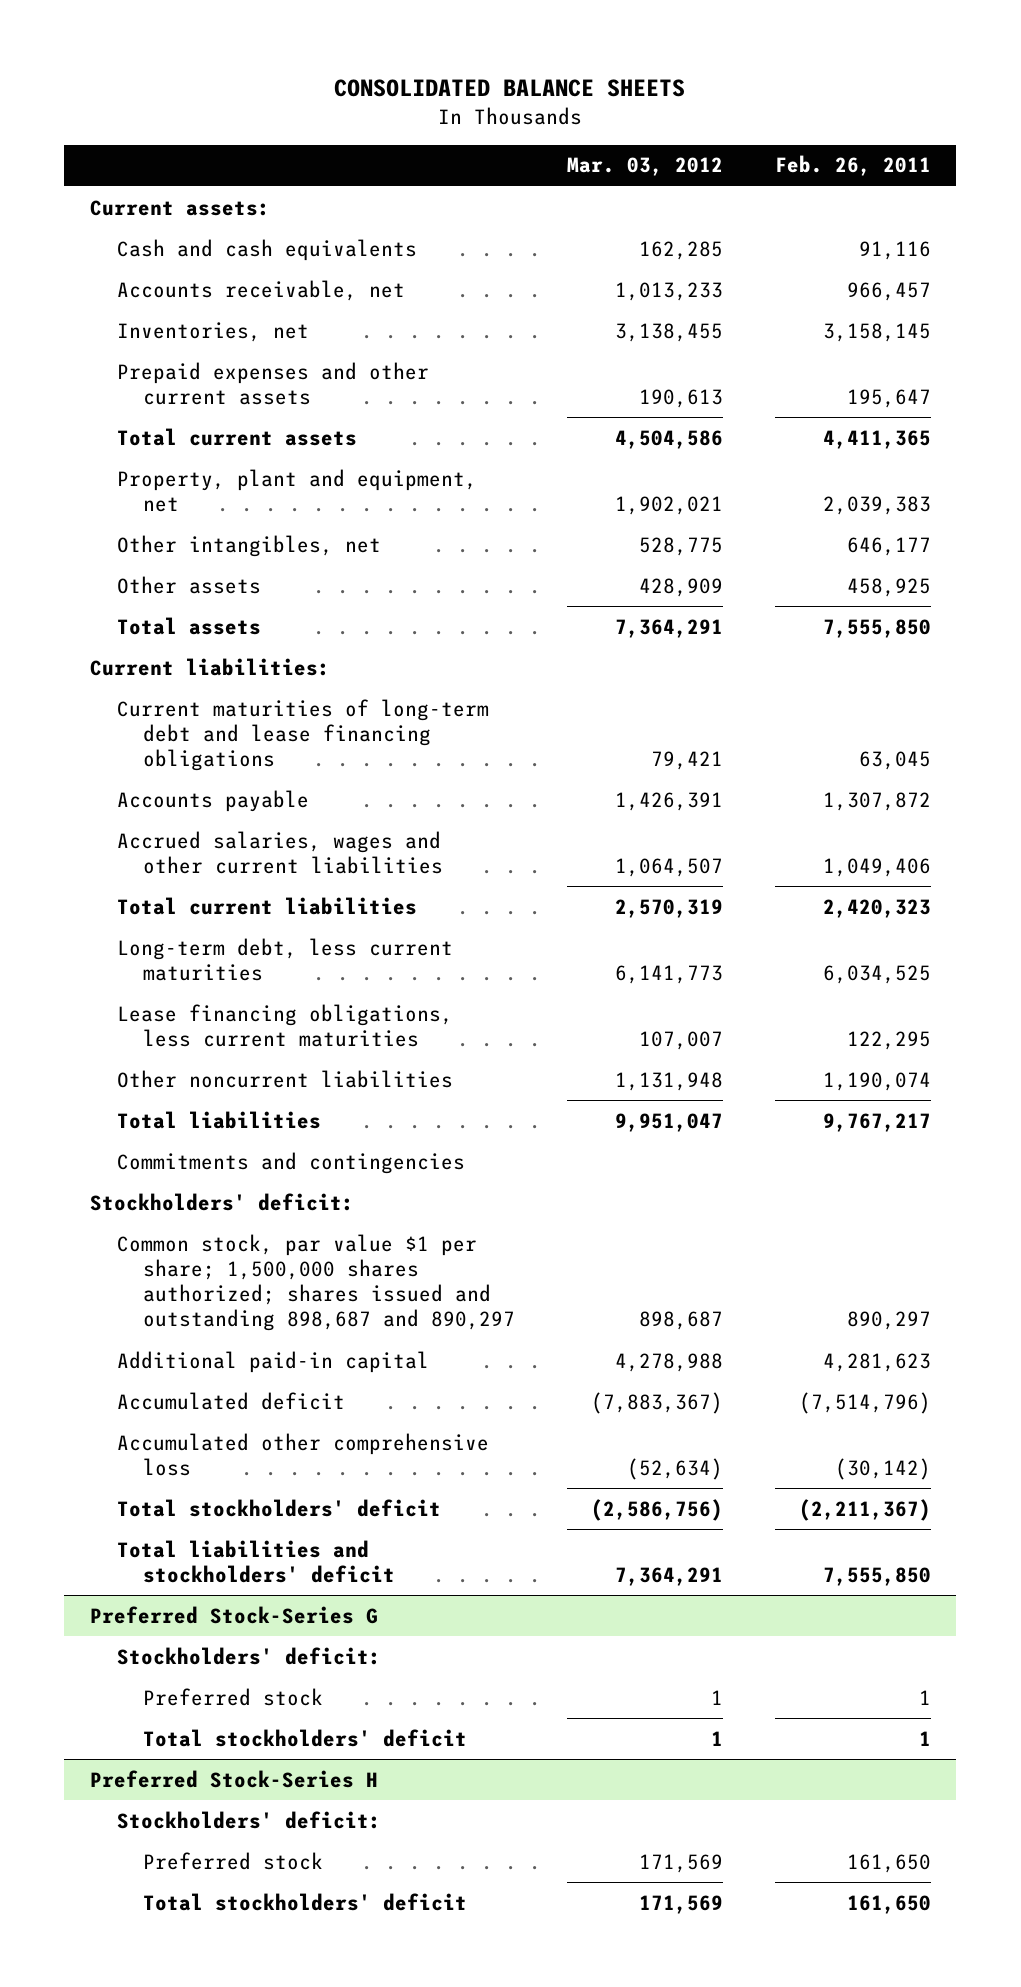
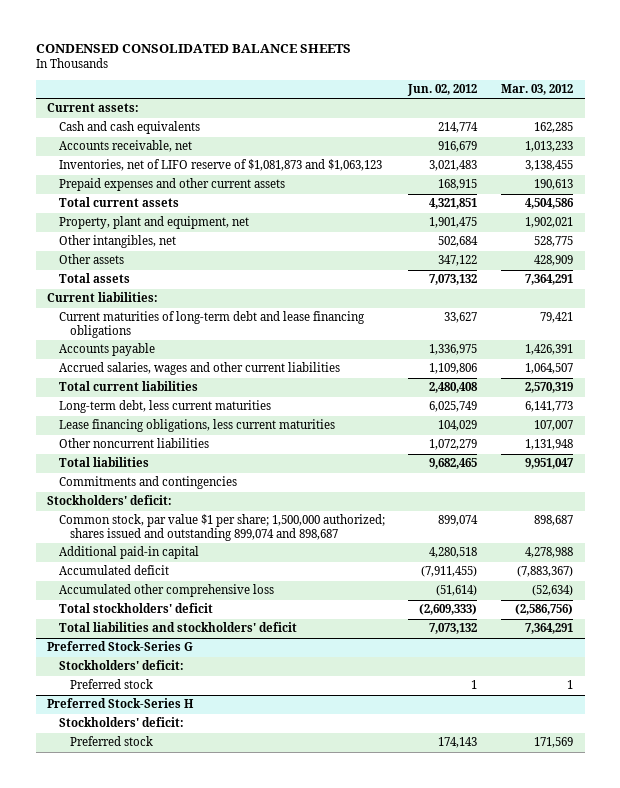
- CONSOLIDATED BALANCE SHEETS
+ CONDENSED CONSOLIDATED BALANCE SHEETS
- | Mar. 03, 2012 | Feb. 26, 2011
+ | Jun. 02, 2012 | Mar. 03, 2012
- Inventories, net | 3,138,455 | 3,158,145
+ Inventories, net of LIFO reserve of $1,081,873 and $1,063,123 | 3,021,483 | 3,138,455
- Common stock, par value $1 per share; 1,500,000 shares authorized; shares issued and outstanding 898,687 and 890,297 | 898,687 | 890,297
+ Common stock, par value $1 per share; 1,500,000 authorized; shares issued and outstanding 899,074 and 898,687 | 899,074 | 898,687
@ Preferred Stock-Series G
- Total stockholders' deficit | 1 | 1
@ Preferred Stock-Series H
- Total stockholders' deficit | 171,569 | 161,650

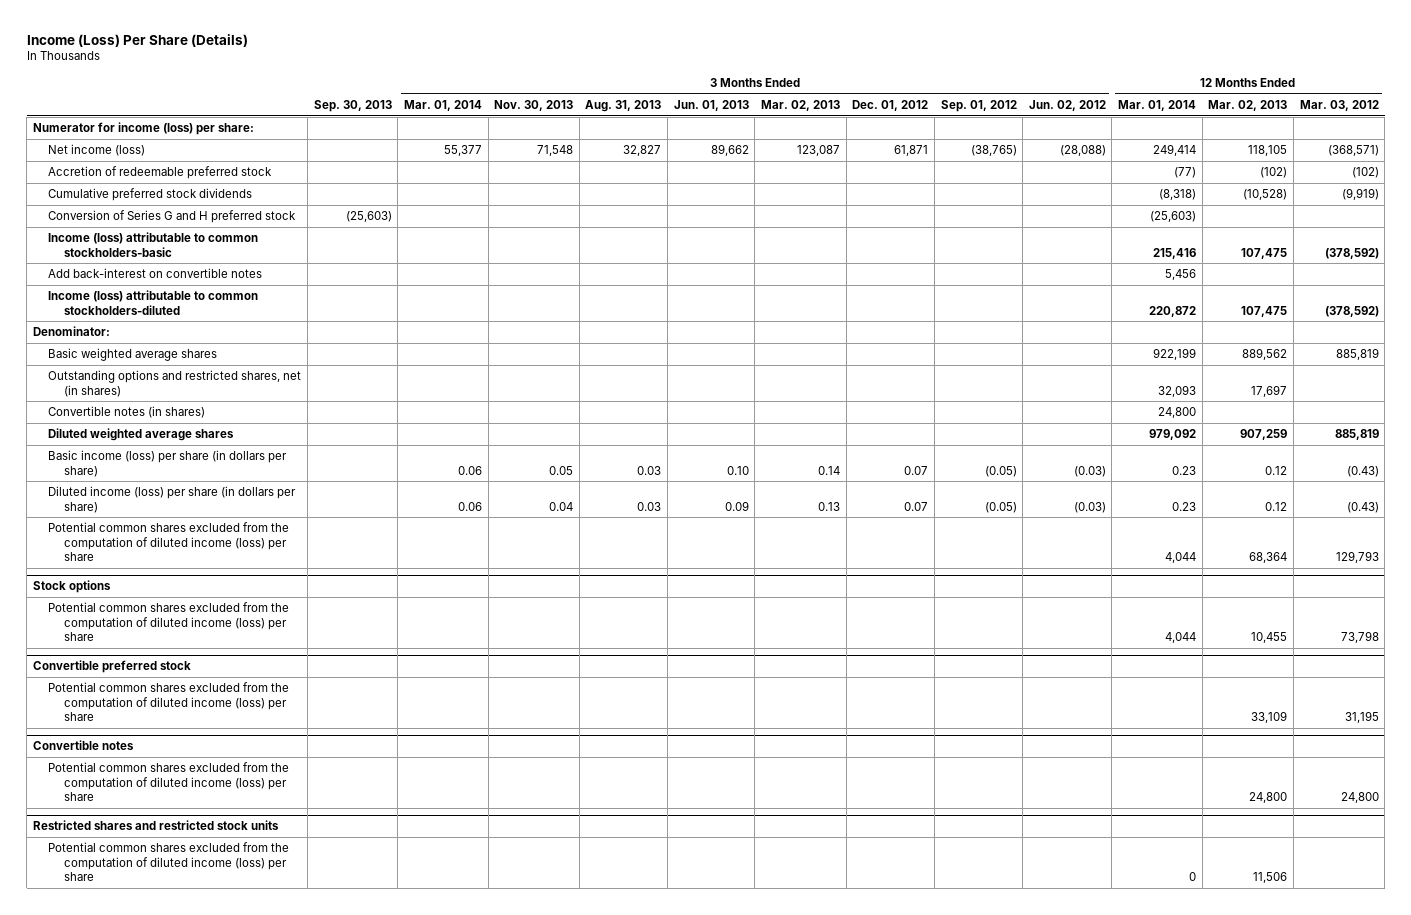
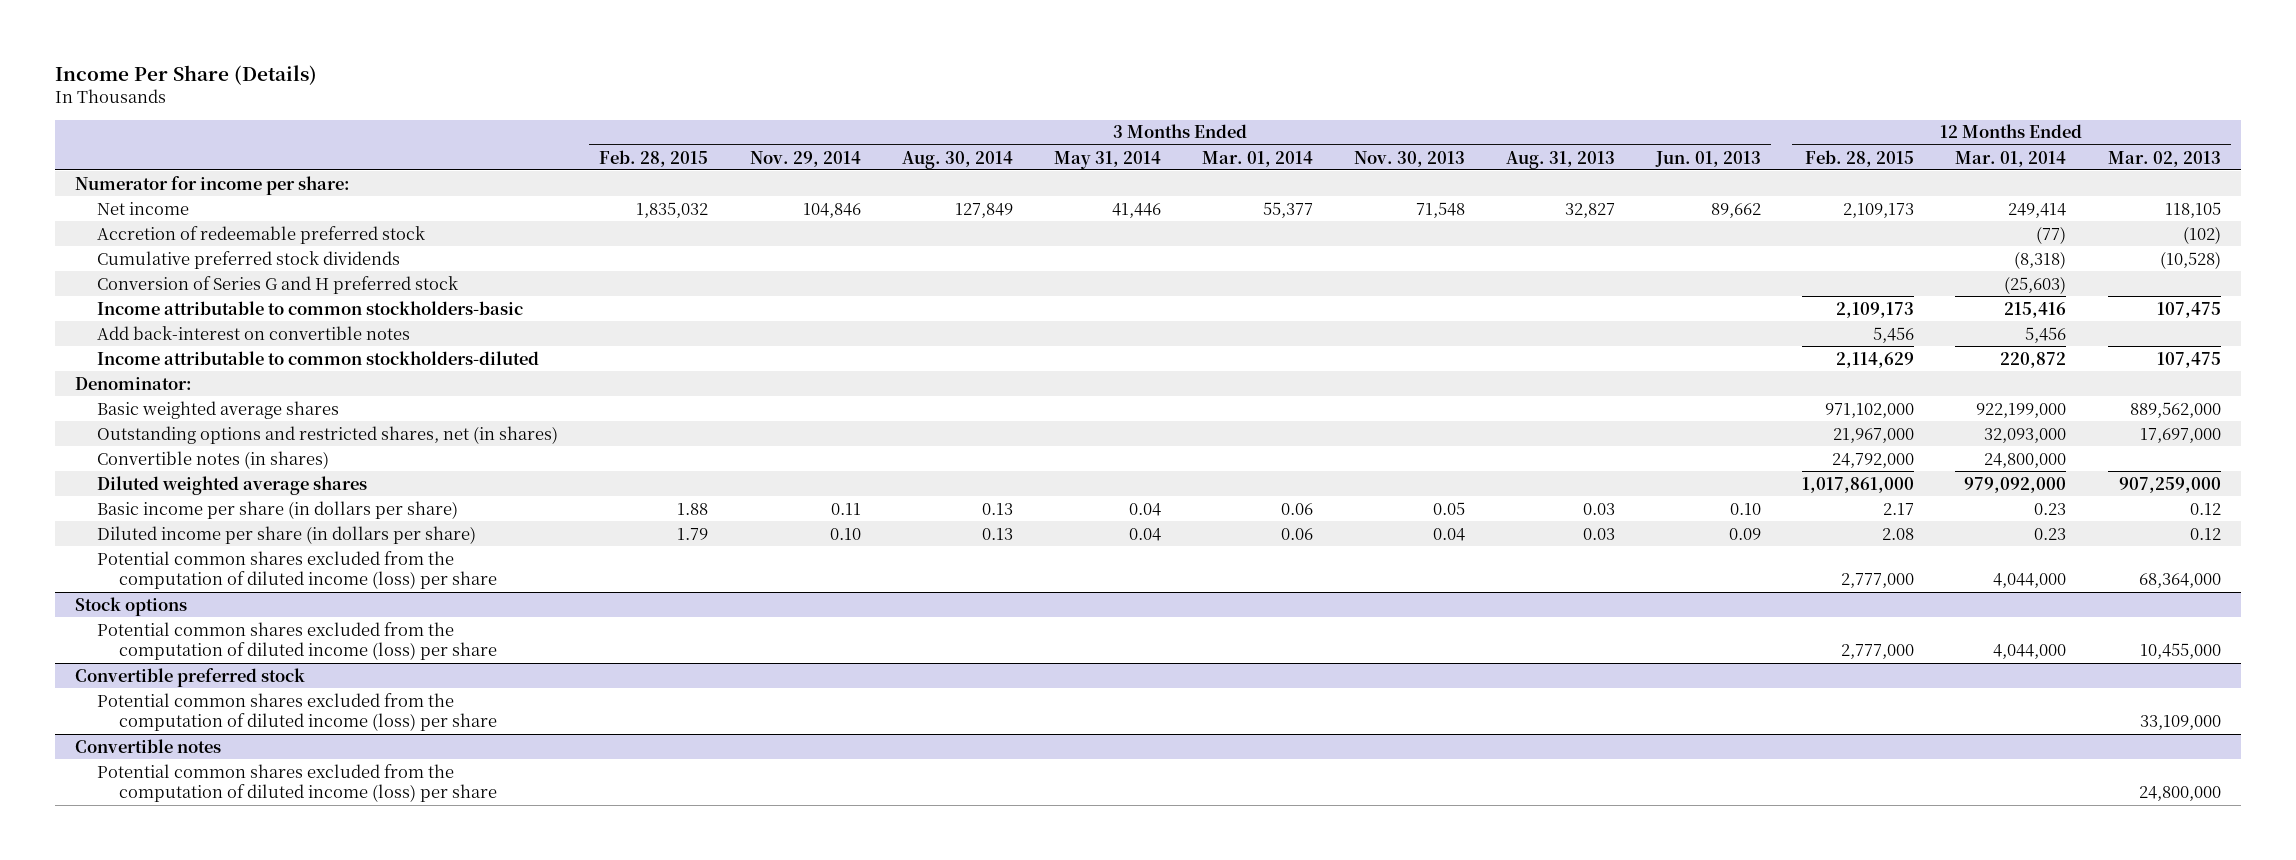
- Income (Loss) Per Share (Details)
+ Income Per Share (Details)
- | Sep. 30, 2013 | 3 Months Ended Mar. 01, 2014 | 3 Months Ended Nov. 30, 2013 | 3 Months Ended Aug. 31, 2013 | 3 Months Ended Jun. 01, 2013 | 3 Months Ended Mar. 02, 2013 | 3 Months Ended Dec. 01, 2012 | 3 Months Ended Sep. 01, 2012 | 3 Months Ended Jun. 02, 2012 | 12 Months Ended Mar. 01, 2014 | 12 Months Ended Mar. 02, 2013 | 12 Months Ended Mar. 03, 2012
+ | 3 Months Ended Feb. 28, 2015 | 3 Months Ended Nov. 29, 2014 | 3 Months Ended Aug. 30, 2014 | 3 Months Ended May 31, 2014 | 3 Months Ended Mar. 01, 2014 | 3 Months Ended Nov. 30, 2013 | 3 Months Ended Aug. 31, 2013 | 3 Months Ended Jun. 01, 2013 | 12 Months Ended Feb. 28, 2015 | 12 Months Ended Mar. 01, 2014 | 12 Months Ended Mar. 02, 2013
- Numerator for income (loss) per share:
- Net income (loss) | | 55,377 | 71,548 | 32,827 | 89,662 | 123,087 | 61,871 | (38,765) | (28,088) | 249,414 | 118,105 | (368,571)
+ Numerator for income per share:
+ Net income | 1,835,032 | 104,846 | 127,849 | 41,446 | 55,377 | 71,548 | 32,827 | 89,662 | 2,109,173 | 249,414 | 118,105
- Income (loss) attributable to common stockholders-basic | | | | | | | | | | 215,416 | 107,475 | (378,592)
+ Income attributable to common stockholders-basic | | | | | | | | | 2,109,173 | 215,416 | 107,475
- Income (loss) attributable to common stockholders-diluted | | | | | | | | | | 220,872 | 107,475 | (378,592)
+ Income attributable to common stockholders-diluted | | | | | | | | | 2,114,629 | 220,872 | 107,475
- Basic weighted average shares | | | | | | | | | | 922,199 | 889,562 | 885,819
- Outstanding options and restricted shares, net (in shares) | | | | | | | | | | 32,093 | 17,697 |
- Convertible notes (in shares) | | | | | | | | | | 24,800 | |
- Diluted weighted average shares | | | | | | | | | | 979,092 | 907,259 | 885,819
- Basic income (loss) per share (in dollars per share) | | 0.06 | 0.05 | 0.03 | 0.10 | 0.14 | 0.07 | (0.05) | (0.03) | 0.23 | 0.12 | (0.43)
- Diluted income (loss) per share (in dollars per share) | | 0.06 | 0.04 | 0.03 | 0.09 | 0.13 | 0.07 | (0.05) | (0.03) | 0.23 | 0.12 | (0.43)
- Potential common shares excluded from the computation of diluted income (loss) per share | | | | | | | | | | 4,044 | 68,364 | 129,793
+ Basic weighted average shares | | | | | | | | | 971,102,000 | 922,199,000 | 889,562,000
+ Outstanding options and restricted shares, net (in shares) | | | | | | | | | 21,967,000 | 32,093,000 | 17,697,000
+ Convertible notes (in shares) | | | | | | | | | 24,792,000 | 24,800,000 |
+ Diluted weighted average shares | | | | | | | | | 1,017,861,000 | 979,092,000 | 907,259,000
+ Basic income per share (in dollars per share) | 1.88 | 0.11 | 0.13 | 0.04 | 0.06 | 0.05 | 0.03 | 0.10 | 2.17 | 0.23 | 0.12
+ Diluted income per share (in dollars per share) | 1.79 | 0.10 | 0.13 | 0.04 | 0.06 | 0.04 | 0.03 | 0.09 | 2.08 | 0.23 | 0.12
+ Potential common shares excluded from the computation of diluted income (loss) per share | | | | | | | | | 2,777,000 | 4,044,000 | 68,364,000
@ Stock options
- Potential common shares excluded from the computation of diluted income (loss) per share | | | | | | | | | | 4,044 | 10,455 | 73,798
+ Potential common shares excluded from the computation of diluted income (loss) per share | | | | | | | | | 2,777,000 | 4,044,000 | 10,455,000
@ Convertible preferred stock
- Potential common shares excluded from the computation of diluted income (loss) per share | | | | | | | | | | | 33,109 | 31,195
+ Potential common shares excluded from the computation of diluted income (loss) per share | | | | | | | | | | | 33,109,000
@ Convertible notes
- Potential common shares excluded from the computation of diluted income (loss) per share | | | | | | | | | | | 24,800 | 24,800
- Restricted shares and restricted stock units
- Potential common shares excluded from the computation of diluted income (loss) per share | | | | | | | | | | 0 | 11,506 |
@ Convertible notes
+ Potential common shares excluded from the computation of diluted income (loss) per share | | | | | | | | | | | 24,800,000

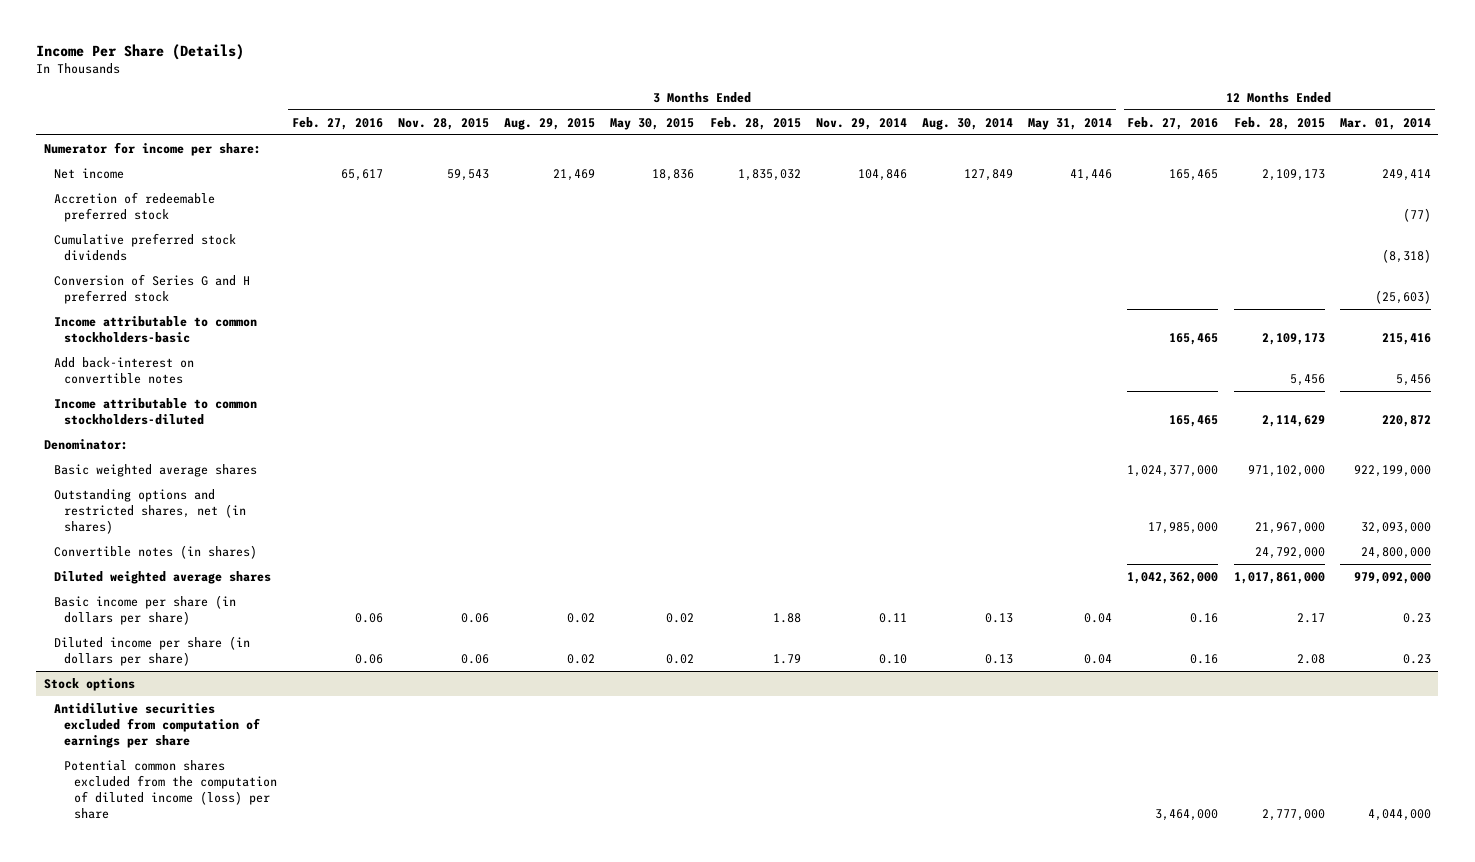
- | 3 Months Ended Feb. 28, 2015 | 3 Months Ended Nov. 29, 2014 | 3 Months Ended Aug. 30, 2014 | 3 Months Ended May 31, 2014 | 3 Months Ended Mar. 01, 2014 | 3 Months Ended Nov. 30, 2013 | 3 Months Ended Aug. 31, 2013 | 3 Months Ended Jun. 01, 2013 | 12 Months Ended Feb. 28, 2015 | 12 Months Ended Mar. 01, 2014 | 12 Months Ended Mar. 02, 2013
+ | 3 Months Ended Feb. 27, 2016 | 3 Months Ended Nov. 28, 2015 | 3 Months Ended Aug. 29, 2015 | 3 Months Ended May 30, 2015 | 3 Months Ended Feb. 28, 2015 | 3 Months Ended Nov. 29, 2014 | 3 Months Ended Aug. 30, 2014 | 3 Months Ended May 31, 2014 | 12 Months Ended Feb. 27, 2016 | 12 Months Ended Feb. 28, 2015 | 12 Months Ended Mar. 01, 2014
- Potential common shares excluded from the computation of diluted income (loss) per share | | | | | | | | | 2,777,000 | 4,044,000 | 68,364,000
@ Stock options
+ Antidilutive securities excluded from computation of earnings per share
- Convertible preferred stock
- Potential common shares excluded from the computation of diluted income (loss) per share | | | | | | | | | | | 33,109,000
- Convertible notes
- Potential common shares excluded from the computation of diluted income (loss) per share | | | | | | | | | | | 24,800,000

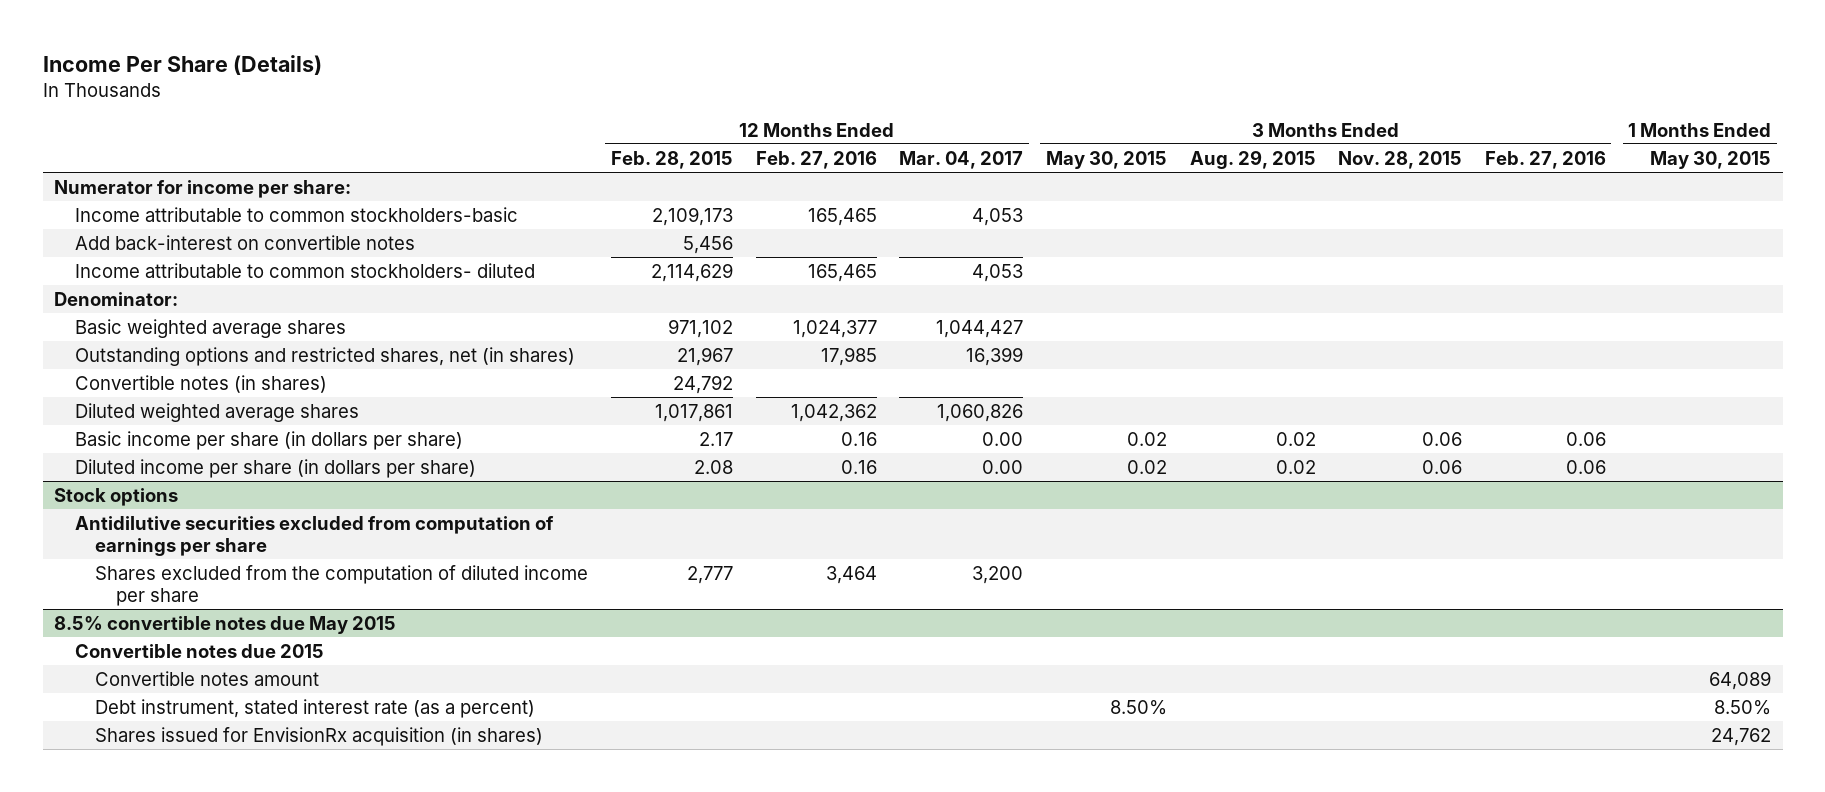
- | 3 Months Ended Feb. 27, 2016 | 3 Months Ended Nov. 28, 2015 | 3 Months Ended Aug. 29, 2015 | 3 Months Ended May 30, 2015 | 3 Months Ended Feb. 28, 2015 | 3 Months Ended Nov. 29, 2014 | 3 Months Ended Aug. 30, 2014 | 3 Months Ended May 31, 2014 | 12 Months Ended Feb. 27, 2016 | 12 Months Ended Feb. 28, 2015 | 12 Months Ended Mar. 01, 2014
+ | 12 Months Ended Feb. 28, 2015 | 12 Months Ended Feb. 27, 2016 | 12 Months Ended Mar. 04, 2017 | 3 Months Ended May 30, 2015 | 3 Months Ended Aug. 29, 2015 | 3 Months Ended Nov. 28, 2015 | 3 Months Ended Feb. 27, 2016 | 1 Months Ended May 30, 2015
- Net income | 65,617 | 59,543 | 21,469 | 18,836 | 1,835,032 | 104,846 | 127,849 | 41,446 | 165,465 | 2,109,173 | 249,414
- Accretion of redeemable preferred stock | | | | | | | | | | | (77)
- Cumulative preferred stock dividends | | | | | | | | | | | (8,318)
- Conversion of Series G and H preferred stock | | | | | | | | | | | (25,603)
- Income attributable to common stockholders-diluted | | | | | | | | | 165,465 | 2,114,629 | 220,872
+ Income attributable to common stockholders- diluted | 2,114,629 | 165,465 | 4,053 | | | | |
- Basic weighted average shares | | | | | | | | | 1,024,377,000 | 971,102,000 | 922,199,000
- Outstanding options and restricted shares, net (in shares) | | | | | | | | | 17,985,000 | 21,967,000 | 32,093,000
- Convertible notes (in shares) | | | | | | | | | | 24,792,000 | 24,800,000
- Diluted weighted average shares | | | | | | | | | 1,042,362,000 | 1,017,861,000 | 979,092,000
+ Basic weighted average shares | 971,102 | 1,024,377 | 1,044,427 | | | | |
+ Outstanding options and restricted shares, net (in shares) | 21,967 | 17,985 | 16,399 | | | | |
+ Convertible notes (in shares) | 24,792 | | | | | | |
+ Diluted weighted average shares | 1,017,861 | 1,042,362 | 1,060,826 | | | | |
@ Stock options
- Potential common shares excluded from the computation of diluted income (loss) per share | | | | | | | | | 3,464,000 | 2,777,000 | 4,044,000
+ Shares excluded from the computation of diluted income per share | 2,777 | 3,464 | 3,200 | | | | |
+ 8.5% convertible notes due May 2015
+ Convertible notes due 2015
+ Convertible notes amount | | | | | | | | 64,089
+ Debt instrument, stated interest rate (as a percent) | | | | 8.50% | | | | 8.50%
+ Shares issued for EnvisionRx acquisition (in shares) | | | | | | | | 24,762

